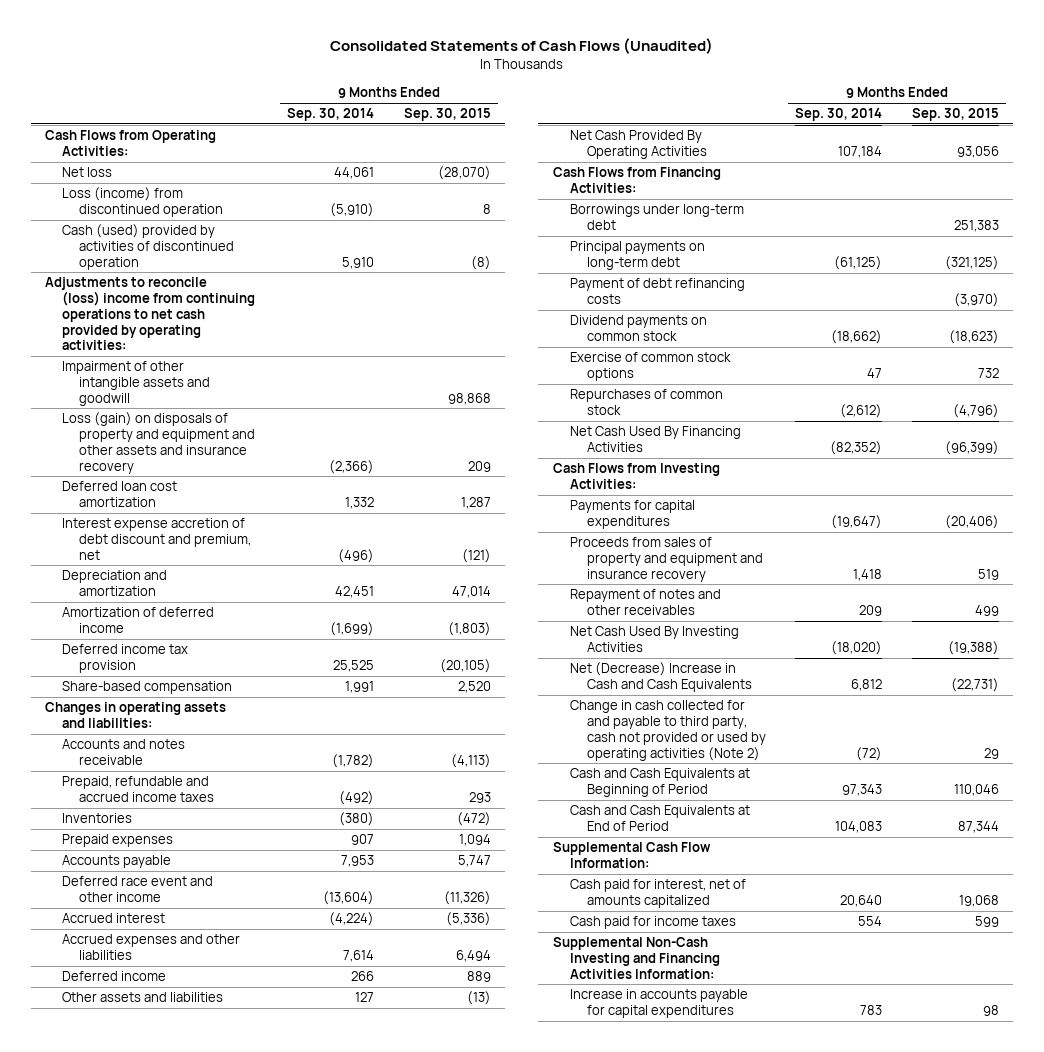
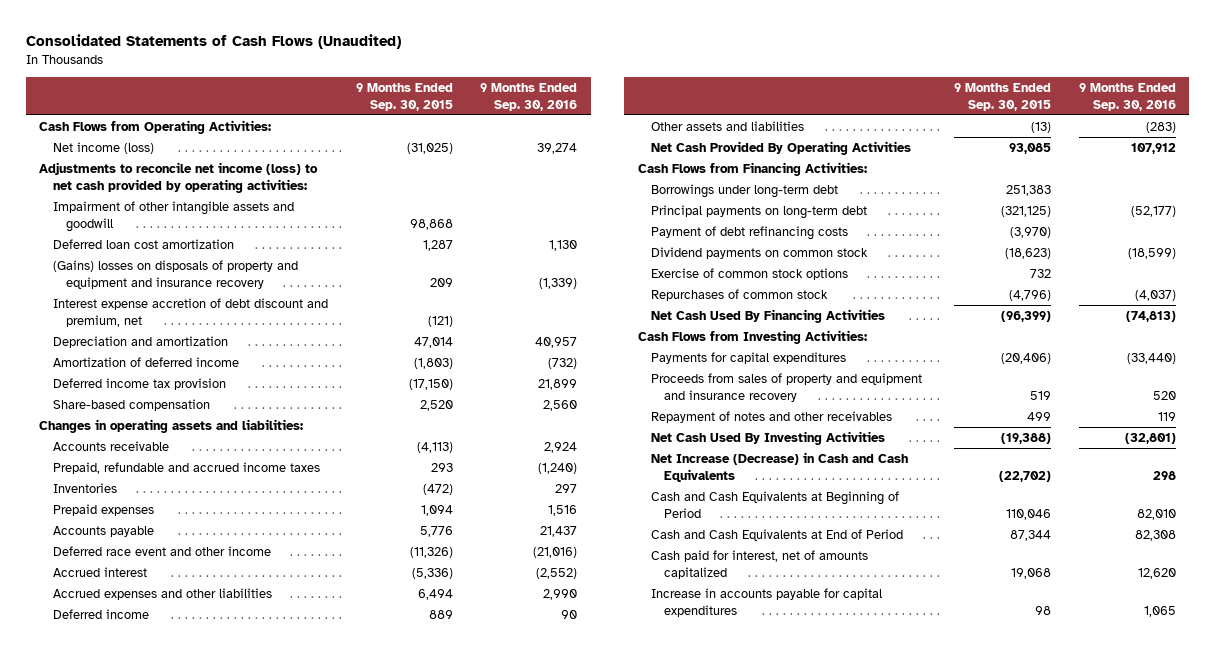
- | 9 Months Ended Sep. 30, 2014 | 9 Months Ended Sep. 30, 2015
+ | 9 Months Ended Sep. 30, 2015 | 9 Months Ended Sep. 30, 2016
- Net loss | 44,061 | (28,070)
- Loss (income) from discontinued operation | (5,910) | 8
- Cash (used) provided by activities of discontinued operation | 5,910 | (8)
- Adjustments to reconcile (loss) income from continuing operations to net cash provided by operating activities:
+ Net income (loss) | (31,025) | 39,274
+ Adjustments to reconcile net income (loss) to net cash provided by operating activities:
- Loss (gain) on disposals of property and equipment and other assets and insurance recovery | (2,366) | 209
+ (Gains) losses on disposals of property and equipment and insurance recovery | 209 | (1,339)
- Deferred income tax provision | 25,525 | (20,105)
+ Deferred income tax provision | (17,150) | 21,899
- Accounts and notes receivable | (1,782) | (4,113)
+ Accounts receivable | (4,113) | 2,924
- Accounts payable | 7,953 | 5,747
+ Accounts payable | 5,776 | 21,437
- Net Cash Provided By Operating Activities | 107,184 | 93,056
+ Net Cash Provided By Operating Activities | 93,085 | 107,912
- Net (Decrease) Increase in Cash and Cash Equivalents | 6,812 | (22,731)
- Change in cash collected for and payable to third party, cash not provided or used by operating activities (Note 2) | (72) | 29
+ Net Increase (Decrease) in Cash and Cash Equivalents | (22,702) | 298
- Supplemental Cash Flow Information:
- Cash paid for income taxes | 554 | 599
- Supplemental Non-Cash Investing and Financing Activities Information:

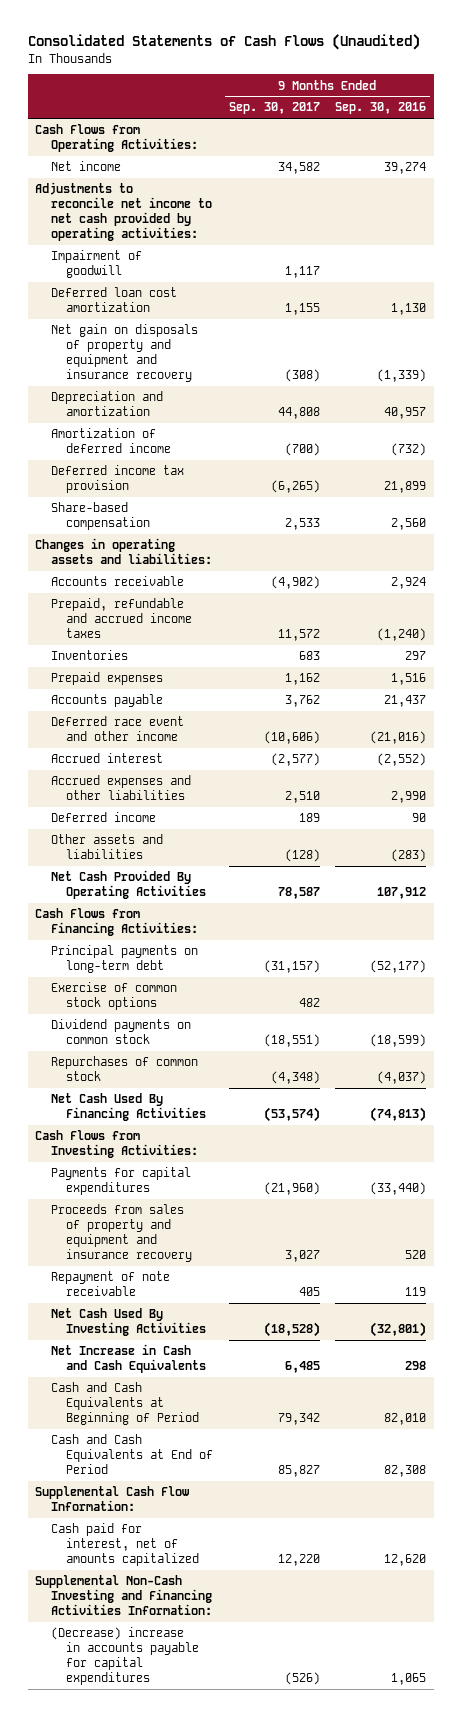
- | 9 Months Ended Sep. 30, 2015 | 9 Months Ended Sep. 30, 2016
+ | 9 Months Ended Sep. 30, 2017 | 9 Months Ended Sep. 30, 2016
- Net income (loss) | (31,025) | 39,274
- Adjustments to reconcile net income (loss) to net cash provided by operating activities:
- Impairment of other intangible assets and goodwill | 98,868 |
+ Net income | 34,582 | 39,274
+ Adjustments to reconcile net income to net cash provided by operating activities:
+ Impairment of goodwill | 1,117 |
- (Gains) losses on disposals of property and equipment and insurance recovery | 209 | (1,339)
- Interest expense accretion of debt discount and premium, net | (121) |
+ Net gain on disposals of property and equipment and insurance recovery | (308) | (1,339)
- Borrowings under long-term debt | 251,383 |
- Payment of debt refinancing costs | (3,970) |
moved down: Dividend payments on common stock | (18,551) | (18,599)
- Repayment of notes and other receivables | 499 | 119
+ Repayment of note receivable | 405 | 119
- Net Increase (Decrease) in Cash and Cash Equivalents | (22,702) | 298
+ Net Increase in Cash and Cash Equivalents | 6,485 | 298
+ Supplemental Cash Flow Information:
- Increase in accounts payable for capital expenditures | 98 | 1,065
+ Supplemental Non-Cash Investing and Financing Activities Information:
+ (Decrease) increase in accounts payable for capital expenditures | (526) | 1,065

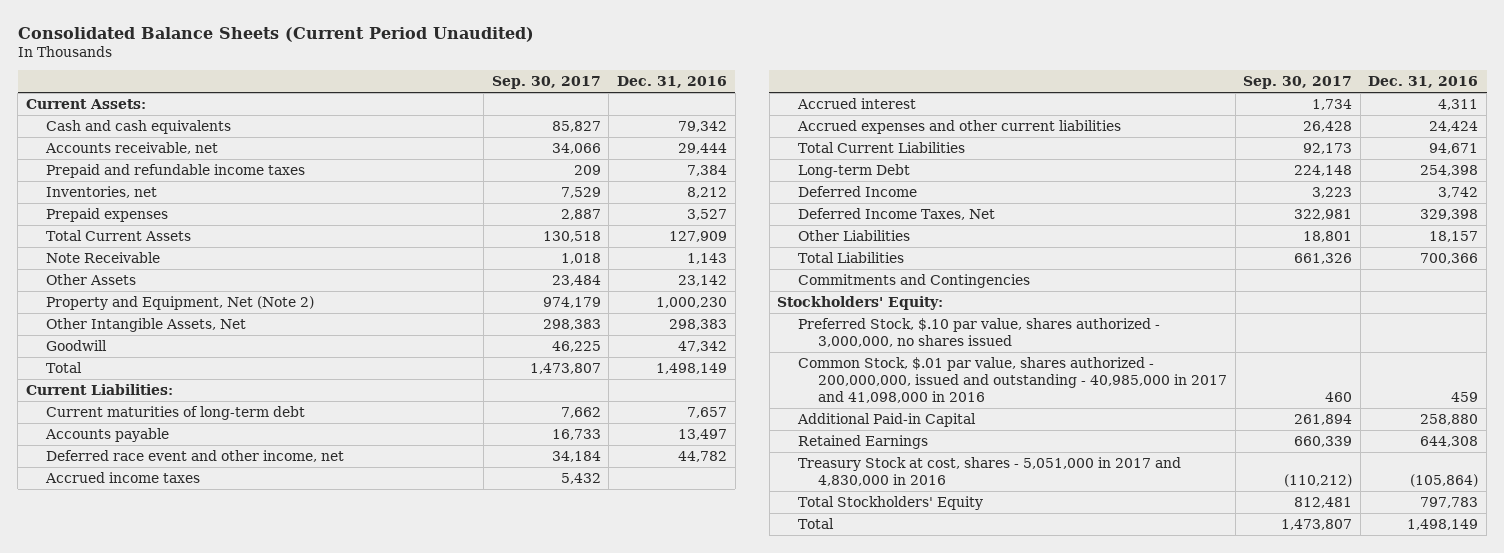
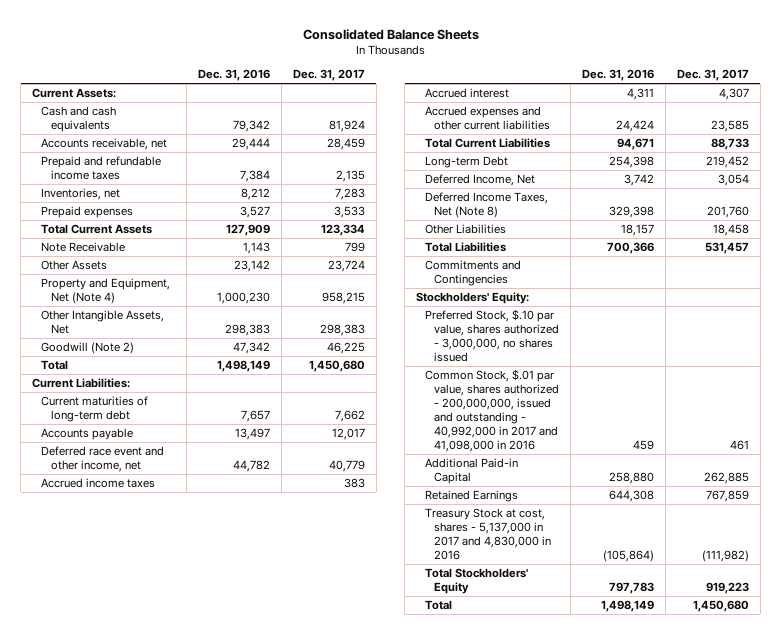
- Consolidated Balance Sheets (Current Period Unaudited)
+ Consolidated Balance Sheets
- | Sep. 30, 2017 | Dec. 31, 2016
+ | Dec. 31, 2016 | Dec. 31, 2017
- Property and Equipment, Net (Note 2) | 974,179 | 1,000,230
+ Property and Equipment, Net (Note 4) | 1,000,230 | 958,215
- Goodwill | 46,225 | 47,342
+ Goodwill (Note 2) | 47,342 | 46,225
- Deferred Income | 3,223 | 3,742
- Deferred Income Taxes, Net | 322,981 | 329,398
+ Deferred Income, Net | 3,742 | 3,054
+ Deferred Income Taxes, Net (Note 8) | 329,398 | 201,760
- Common Stock, $.01 par value, shares authorized - 200,000,000, issued and outstanding - 40,985,000 in 2017 and 41,098,000 in 2016 | 460 | 459
+ Common Stock, $.01 par value, shares authorized - 200,000,000, issued and outstanding - 40,992,000 in 2017 and 41,098,000 in 2016 | 459 | 461
- Treasury Stock at cost, shares - 5,051,000 in 2017 and 4,830,000 in 2016 | (110,212) | (105,864)
+ Treasury Stock at cost, shares - 5,137,000 in 2017 and 4,830,000 in 2016 | (105,864) | (111,982)

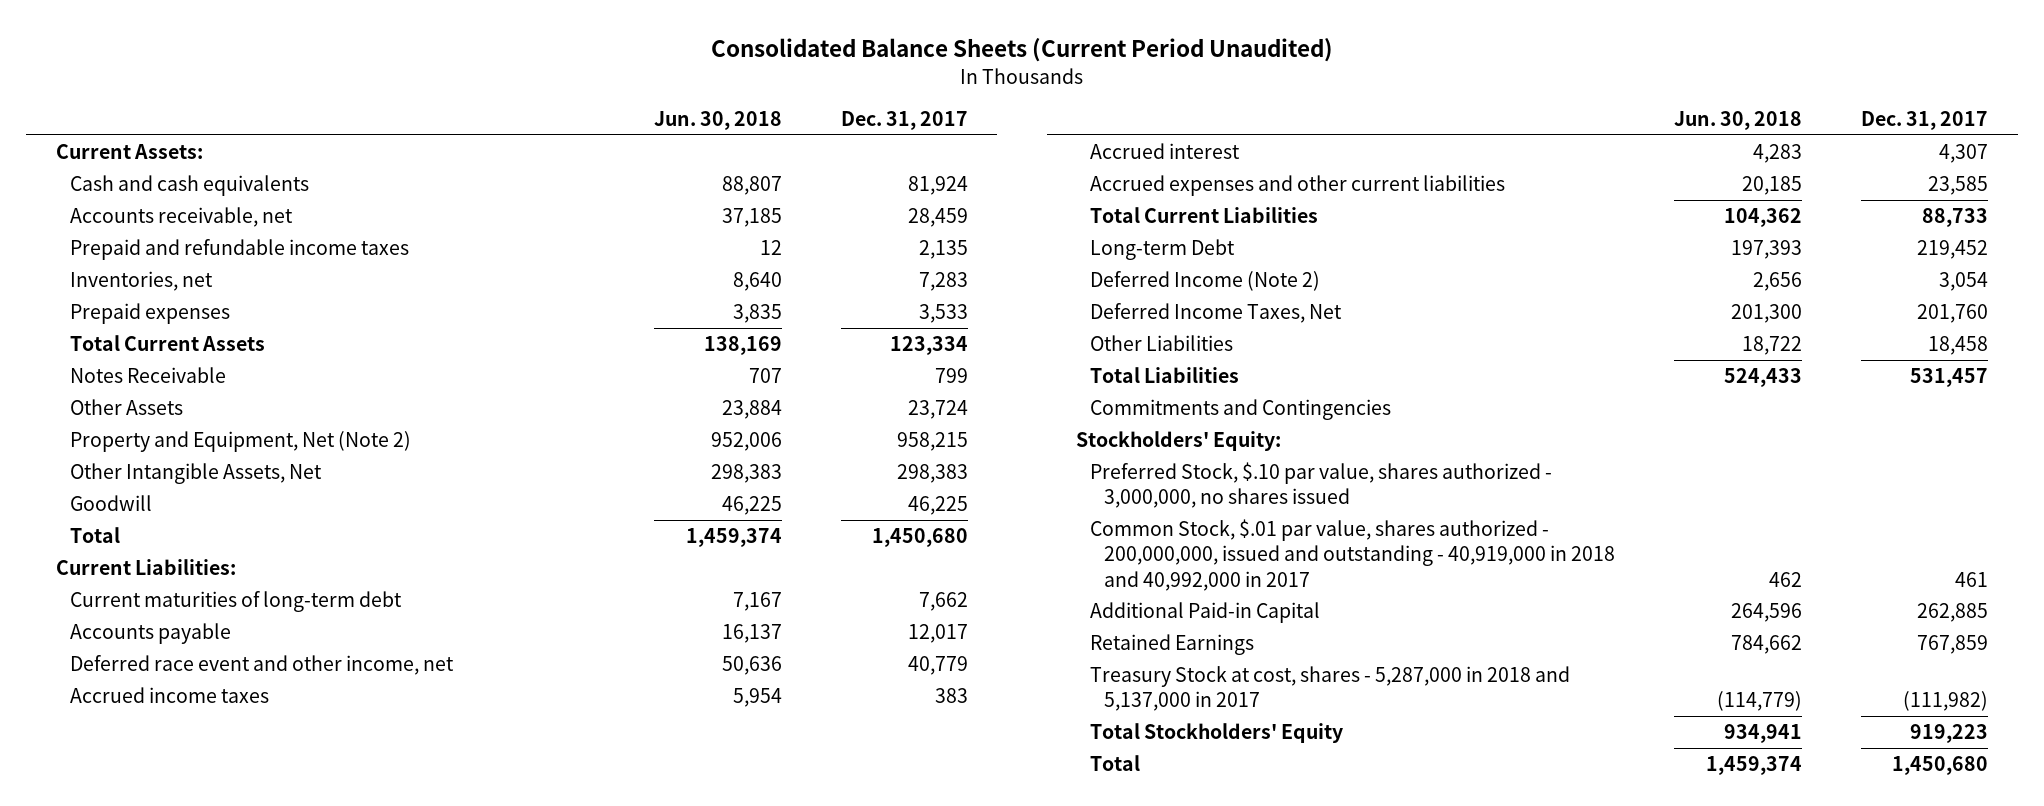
- Consolidated Balance Sheets
+ Consolidated Balance Sheets (Current Period Unaudited)
- | Dec. 31, 2016 | Dec. 31, 2017
+ | Jun. 30, 2018 | Dec. 31, 2017
- Note Receivable | 1,143 | 799
+ Notes Receivable | 707 | 799
- Property and Equipment, Net (Note 4) | 1,000,230 | 958,215
+ Property and Equipment, Net (Note 2) | 952,006 | 958,215
- Goodwill (Note 2) | 47,342 | 46,225
+ Goodwill | 46,225 | 46,225
- Deferred Income, Net | 3,742 | 3,054
- Deferred Income Taxes, Net (Note 8) | 329,398 | 201,760
+ Deferred Income (Note 2) | 2,656 | 3,054
+ Deferred Income Taxes, Net | 201,300 | 201,760
- Common Stock, $.01 par value, shares authorized - 200,000,000, issued and outstanding - 40,992,000 in 2017 and 41,098,000 in 2016 | 459 | 461
+ Common Stock, $.01 par value, shares authorized - 200,000,000, issued and outstanding - 40,919,000 in 2018 and 40,992,000 in 2017 | 462 | 461
- Treasury Stock at cost, shares - 5,137,000 in 2017 and 4,830,000 in 2016 | (105,864) | (111,982)
+ Treasury Stock at cost, shares - 5,287,000 in 2018 and 5,137,000 in 2017 | (114,779) | (111,982)

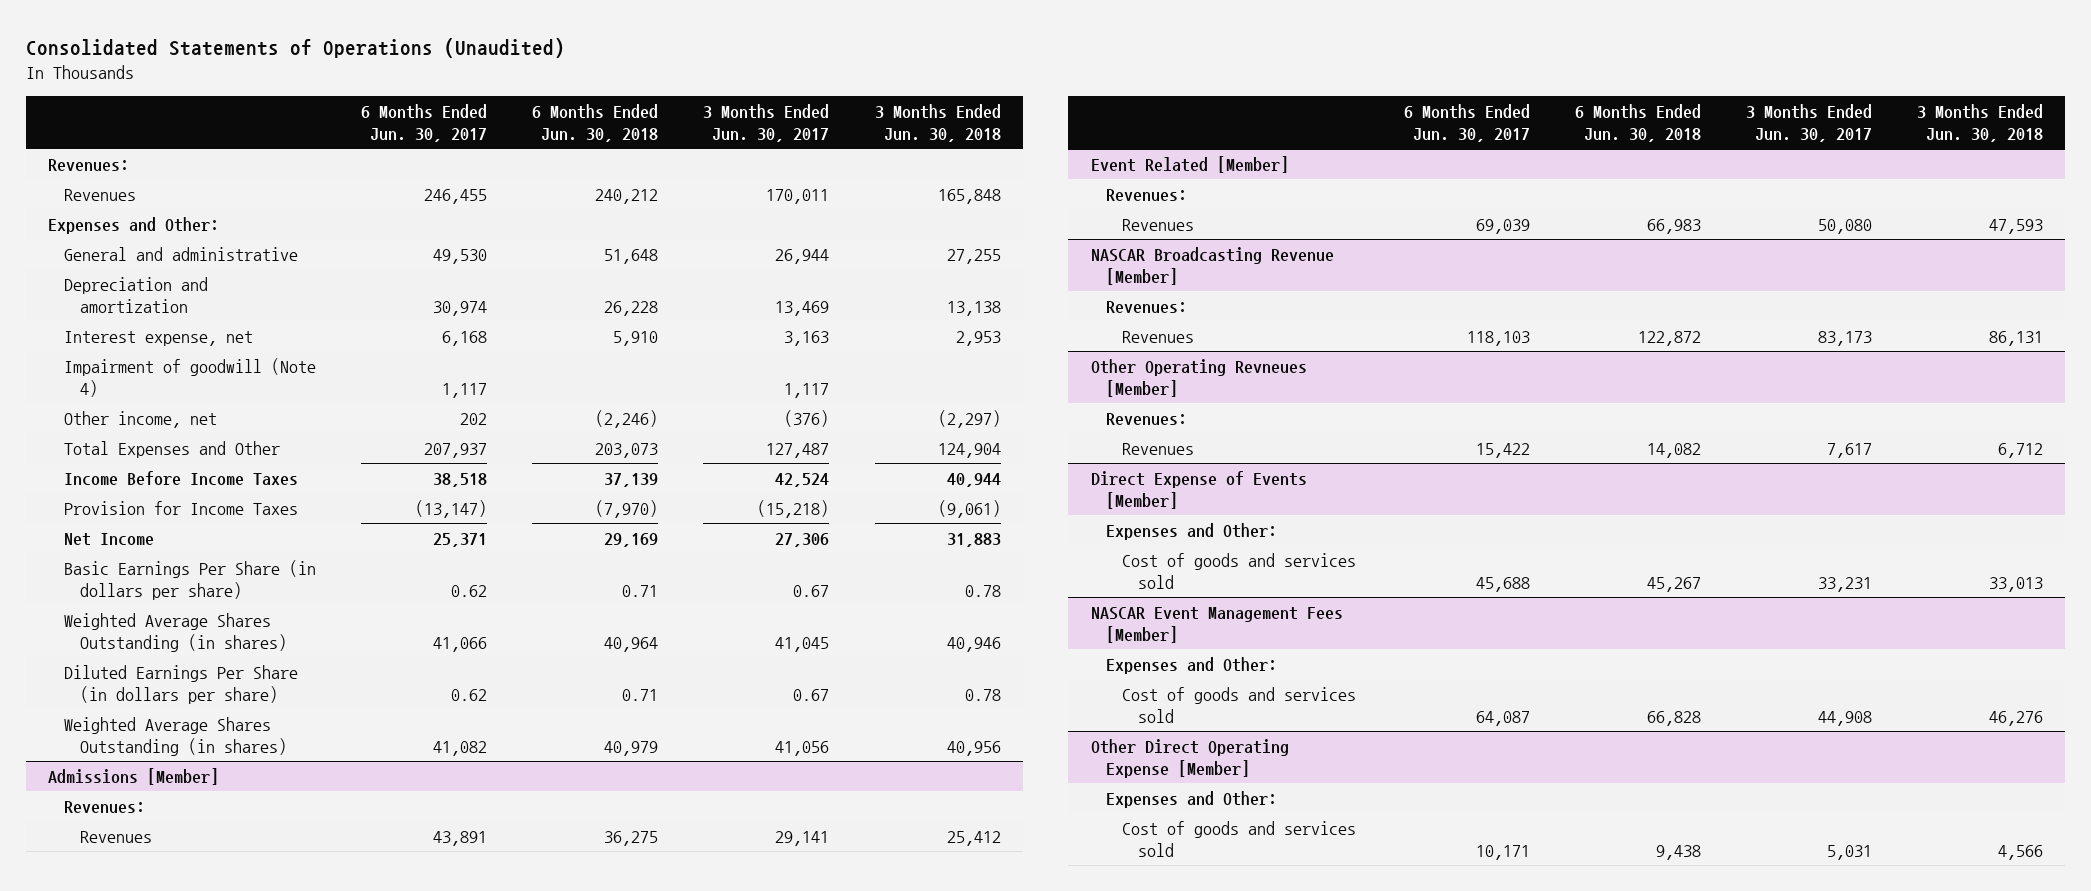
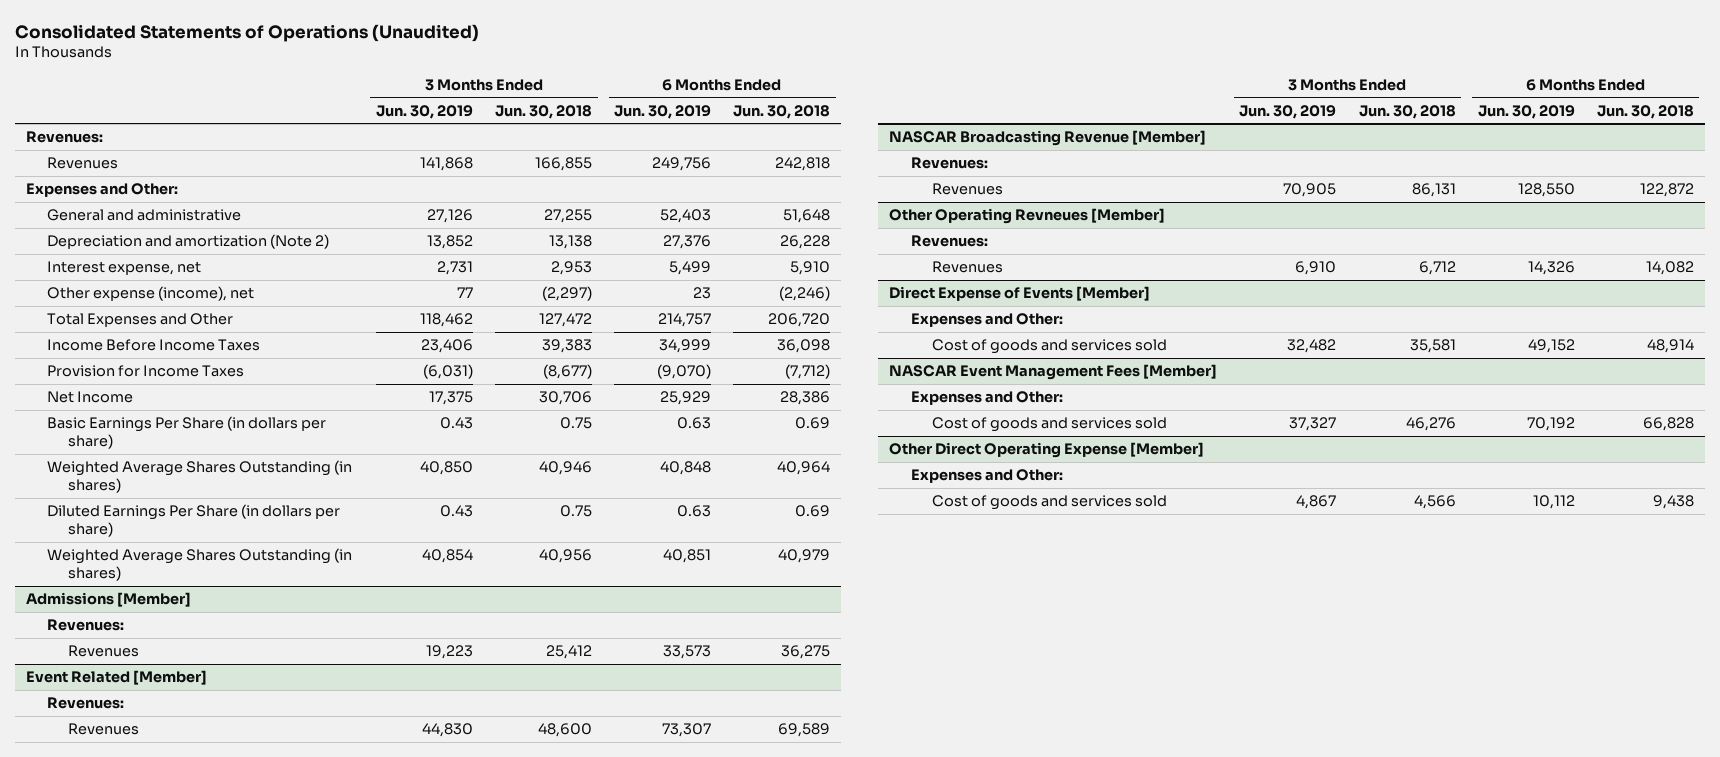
- | 6 Months Ended Jun. 30, 2017 | 6 Months Ended Jun. 30, 2018 | 3 Months Ended Jun. 30, 2017 | 3 Months Ended Jun. 30, 2018
+ | 3 Months Ended Jun. 30, 2019 | 3 Months Ended Jun. 30, 2018 | 6 Months Ended Jun. 30, 2019 | 6 Months Ended Jun. 30, 2018
- Revenues | 246,455 | 240,212 | 170,011 | 165,848
+ Revenues | 141,868 | 166,855 | 249,756 | 242,818
- Depreciation and amortization | 30,974 | 26,228 | 13,469 | 13,138
+ Depreciation and amortization (Note 2) | 13,852 | 13,138 | 27,376 | 26,228
- Impairment of goodwill (Note 4) | 1,117 | | 1,117 |
- Other income, net | 202 | (2,246) | (376) | (2,297)
- Total Expenses and Other | 207,937 | 203,073 | 127,487 | 124,904
- Income Before Income Taxes | 38,518 | 37,139 | 42,524 | 40,944
- Provision for Income Taxes | (13,147) | (7,970) | (15,218) | (9,061)
- Net Income | 25,371 | 29,169 | 27,306 | 31,883
- Basic Earnings Per Share (in dollars per share) | 0.62 | 0.71 | 0.67 | 0.78
+ Other expense (income), net | 77 | (2,297) | 23 | (2,246)
+ Total Expenses and Other | 118,462 | 127,472 | 214,757 | 206,720
+ Income Before Income Taxes | 23,406 | 39,383 | 34,999 | 36,098
+ Provision for Income Taxes | (6,031) | (8,677) | (9,070) | (7,712)
+ Net Income | 17,375 | 30,706 | 25,929 | 28,386
+ Basic Earnings Per Share (in dollars per share) | 0.43 | 0.75 | 0.63 | 0.69
- Diluted Earnings Per Share (in dollars per share) | 0.62 | 0.71 | 0.67 | 0.78
+ Diluted Earnings Per Share (in dollars per share) | 0.43 | 0.75 | 0.63 | 0.69
@ Event Related [Member]
- Revenues | 69,039 | 66,983 | 50,080 | 47,593
+ Revenues | 44,830 | 48,600 | 73,307 | 69,589
@ Direct Expense of Events [Member]
- Cost of goods and services sold | 45,688 | 45,267 | 33,231 | 33,013
+ Cost of goods and services sold | 32,482 | 35,581 | 49,152 | 48,914

